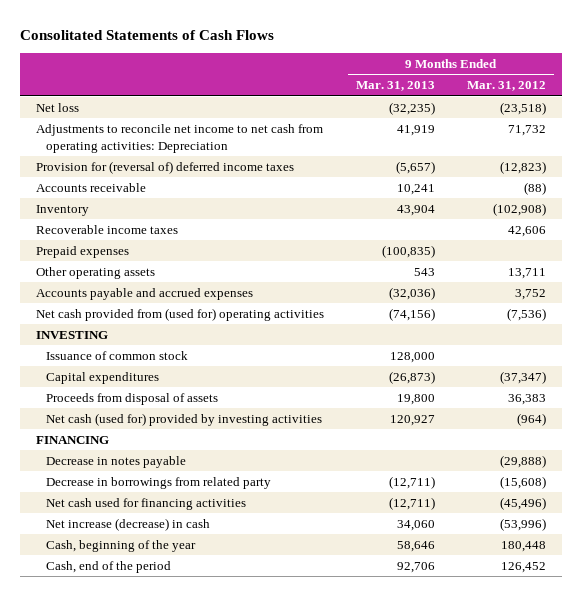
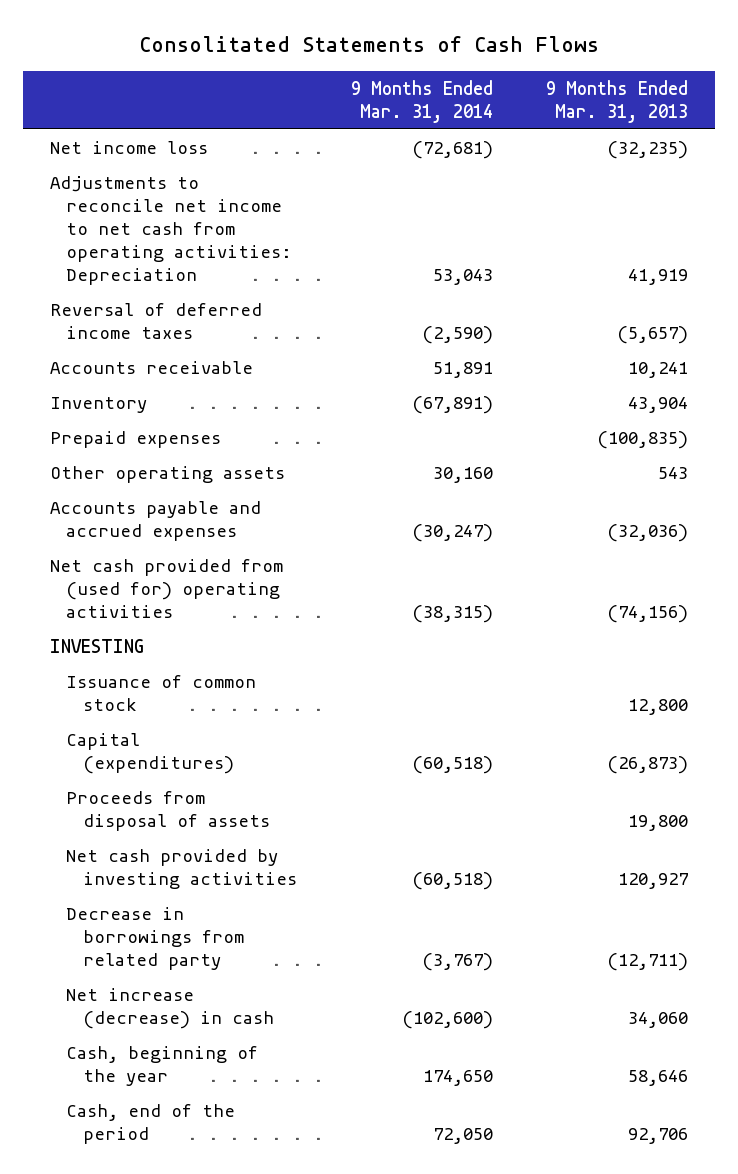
- | 9 Months Ended Mar. 31, 2013 | 9 Months Ended Mar. 31, 2012
+ | 9 Months Ended Mar. 31, 2014 | 9 Months Ended Mar. 31, 2013
- Net loss | (32,235) | (23,518)
+ Net income loss | (72,681) | (32,235)
- Provision for (reversal of) deferred income taxes | (5,657) | (12,823)
+ Reversal of deferred income taxes | (2,590) | (5,657)
- Recoverable income taxes | | 42,606
- Issuance of common stock | 128,000 |
- Capital expenditures | (26,873) | (37,347)
+ Issuance of common stock | | 12,800
+ Capital (expenditures) | (60,518) | (26,873)
- Net cash (used for) provided by investing activities | 120,927 | (964)
- FINANCING
- Decrease in notes payable | | (29,888)
+ Net cash provided by investing activities | (60,518) | 120,927
- Net cash used for financing activities | (12,711) | (45,496)

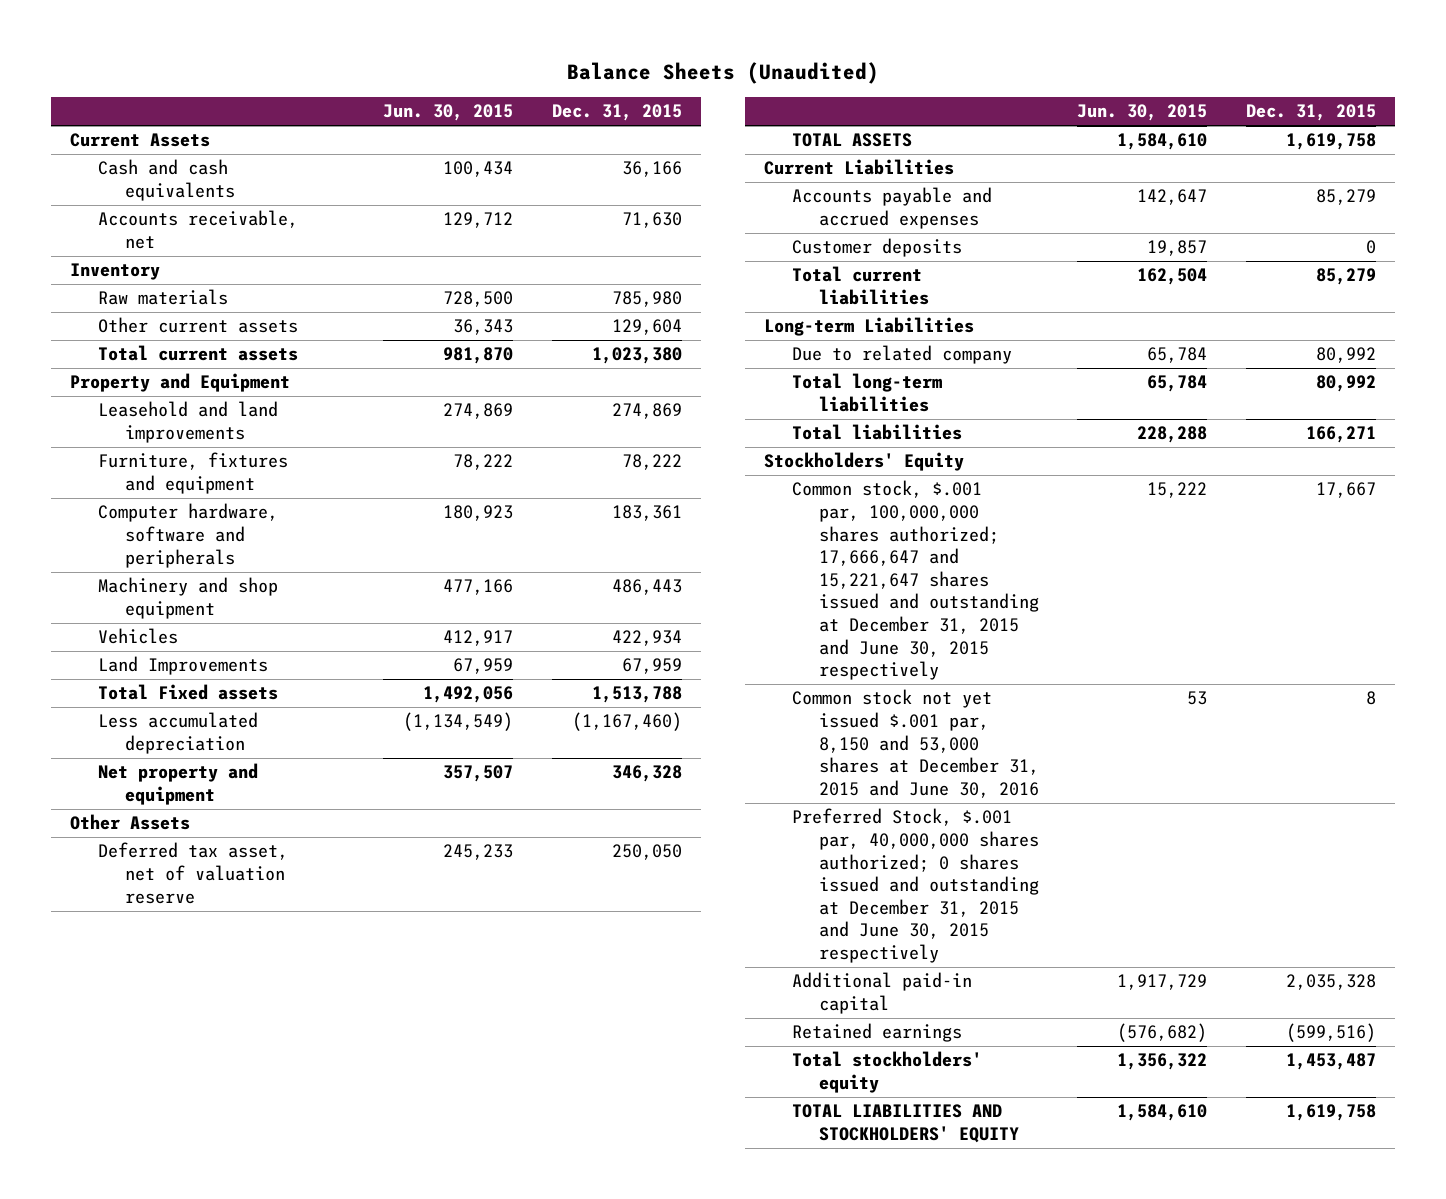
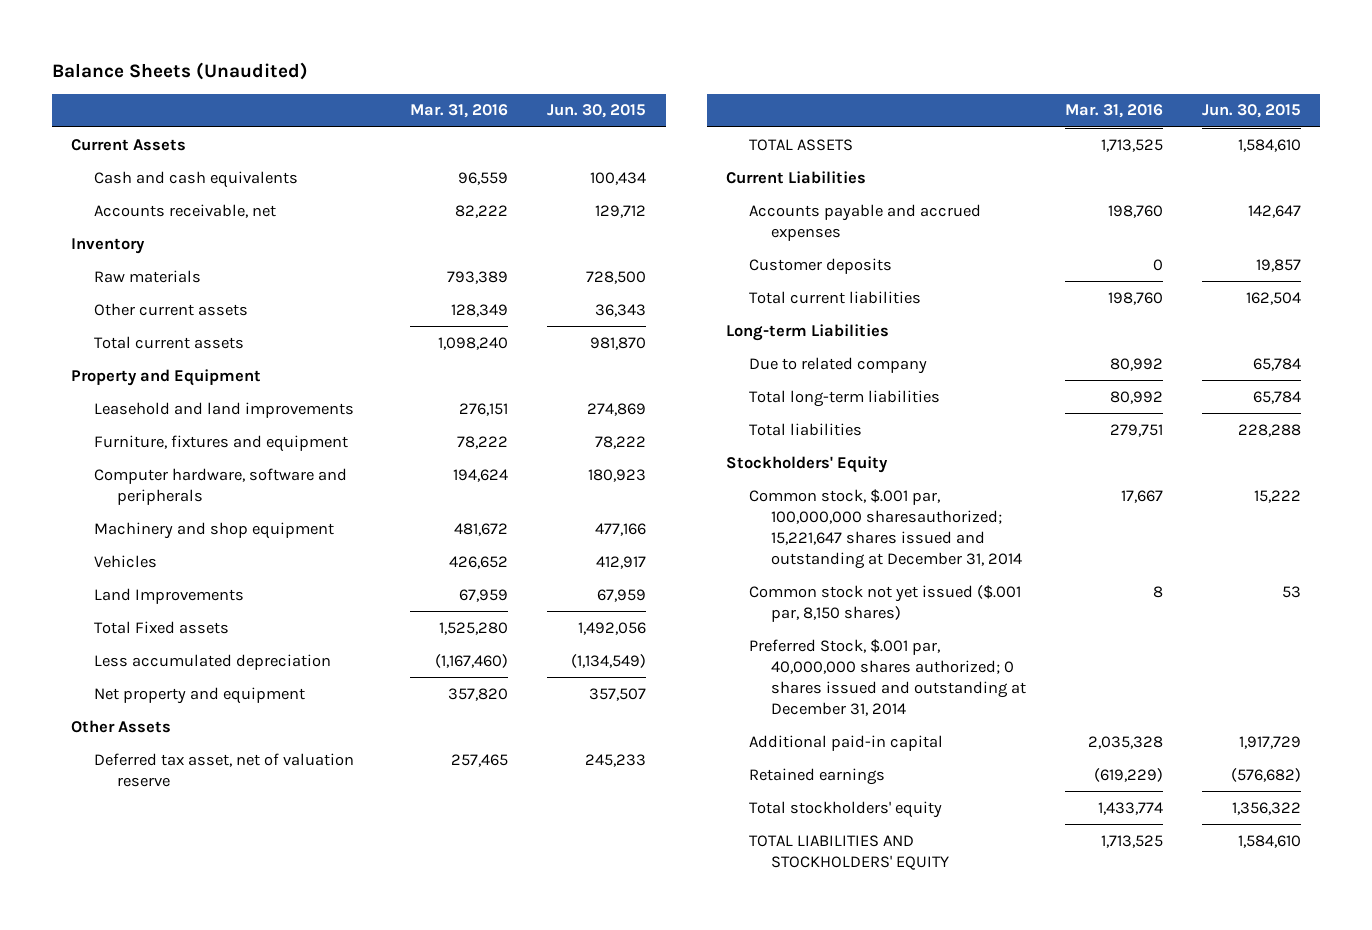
- | Jun. 30, 2015 | Dec. 31, 2015
+ | Mar. 31, 2016 | Jun. 30, 2015
- Common stock, $.001 par, 100,000,000 shares authorized; 17,666,647 and 15,221,647 shares issued and outstanding at December 31, 2015 and June 30, 2015 respectively | 15,222 | 17,667
- Common stock not yet issued $.001 par, 8,150 and 53,000 shares at December 31, 2015 and June 30, 2016 | 53 | 8
- Preferred Stock, $.001 par, 40,000,000 shares authorized; 0 shares issued and outstanding at December 31, 2015 and June 30, 2015 respectively
+ Common stock, $.001 par, 100,000,000 sharesauthorized; 15,221,647 shares issued and outstanding at December 31, 2014 | 17,667 | 15,222
+ Common stock not yet issued ($.001 par, 8,150 shares) | 8 | 53
+ Preferred Stock, $.001 par, 40,000,000 shares authorized; 0 shares issued and outstanding at December 31, 2014

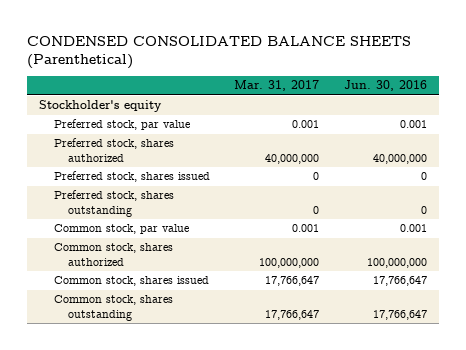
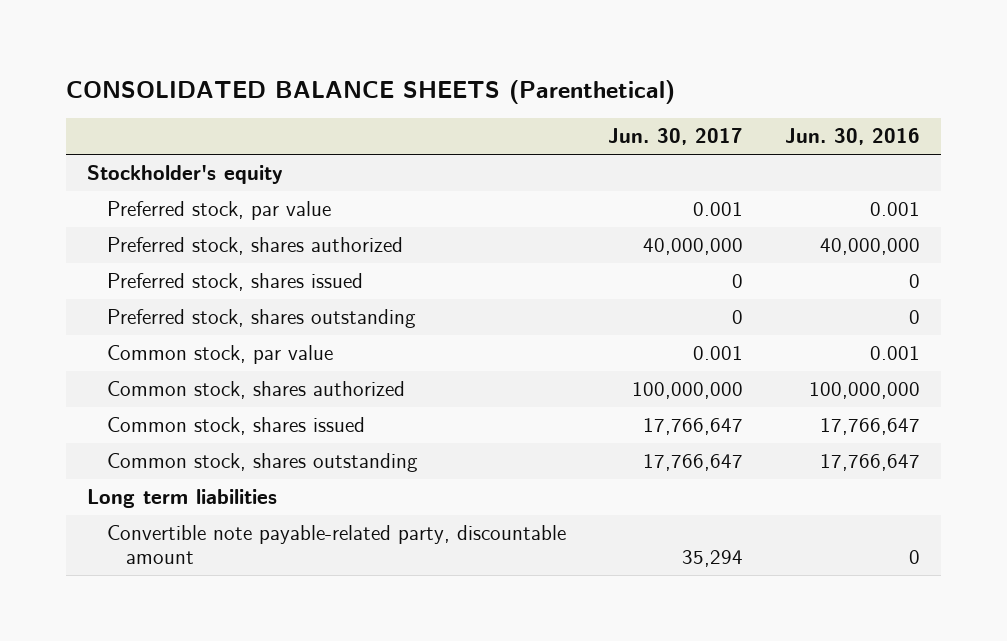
- CONDENSED CONSOLIDATED BALANCE SHEETS (Parenthetical)
+ CONSOLIDATED BALANCE SHEETS (Parenthetical)
- | Mar. 31, 2017 | Jun. 30, 2016
+ | Jun. 30, 2017 | Jun. 30, 2016
+ Long term liabilities
+ Convertible note payable-related party, discountable amount | 35,294 | 0

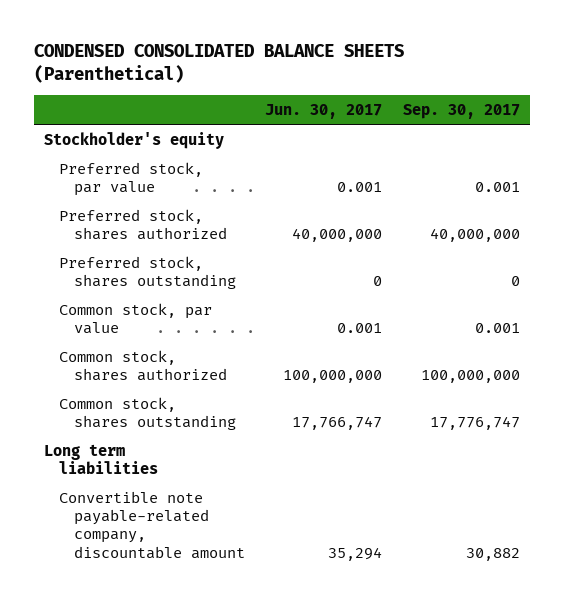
- CONSOLIDATED BALANCE SHEETS (Parenthetical)
+ CONDENSED CONSOLIDATED BALANCE SHEETS (Parenthetical)
- | Jun. 30, 2017 | Jun. 30, 2016
+ | Jun. 30, 2017 | Sep. 30, 2017
- Preferred stock, shares issued | 0 | 0
- Common stock, shares issued | 17,766,647 | 17,766,647
- Common stock, shares outstanding | 17,766,647 | 17,766,647
+ Common stock, shares outstanding | 17,766,747 | 17,776,747
- Convertible note payable-related party, discountable amount | 35,294 | 0
+ Convertible note payable-related company, discountable amount | 35,294 | 30,882

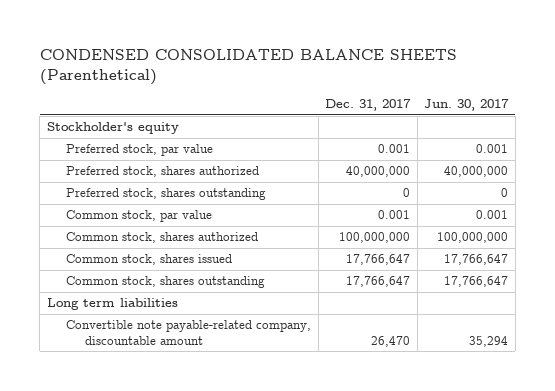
- | Jun. 30, 2017 | Sep. 30, 2017
+ | Dec. 31, 2017 | Jun. 30, 2017
- Common stock, shares outstanding | 17,766,747 | 17,776,747
+ Common stock, shares issued | 17,766,647 | 17,766,647
+ Common stock, shares outstanding | 17,766,647 | 17,766,647

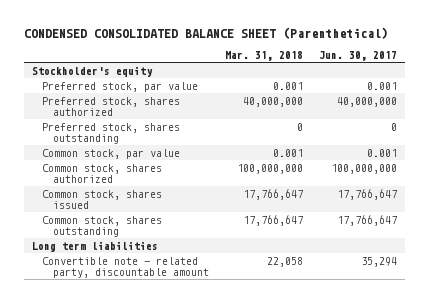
- CONDENSED CONSOLIDATED BALANCE SHEETS (Parenthetical)
+ CONDENSED CONSOLIDATED BALANCE SHEET (Parenthetical)
- | Dec. 31, 2017 | Jun. 30, 2017
+ | Mar. 31, 2018 | Jun. 30, 2017
- Convertible note payable-related company, discountable amount | 26,470 | 35,294
+ Convertible note - related party, discountable amount | 22,058 | 35,294

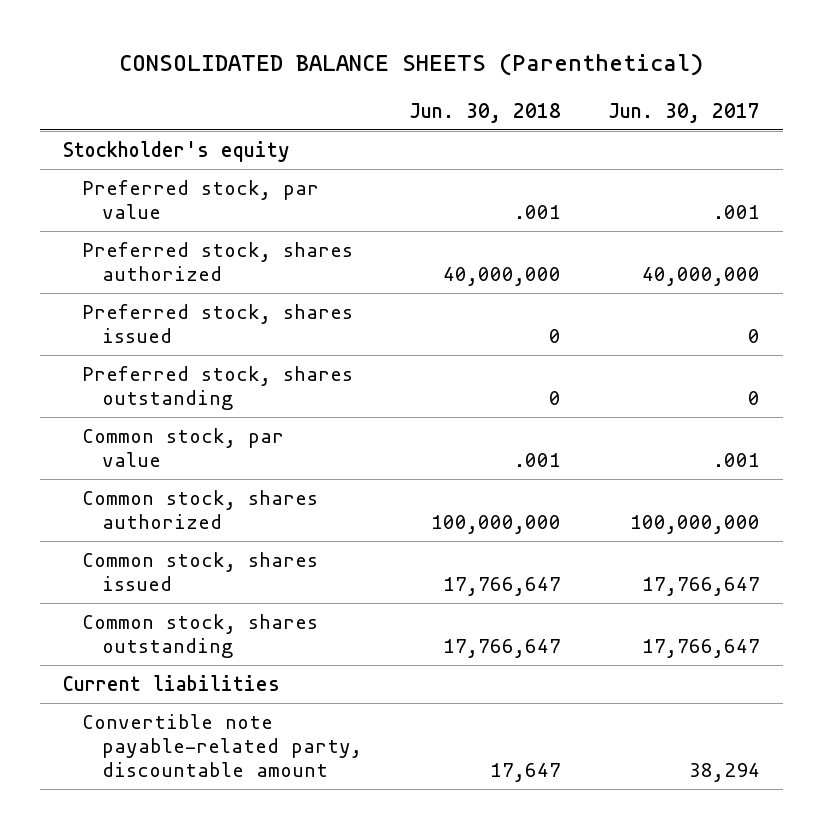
- CONDENSED CONSOLIDATED BALANCE SHEET (Parenthetical)
+ CONSOLIDATED BALANCE SHEETS (Parenthetical)
- | Mar. 31, 2018 | Jun. 30, 2017
+ | Jun. 30, 2018 | Jun. 30, 2017
- Preferred stock, par value | 0.001 | 0.001
+ Preferred stock, par value | .001 | .001
+ Preferred stock, shares issued | 0 | 0
- Common stock, par value | 0.001 | 0.001
+ Common stock, par value | .001 | .001
- Long term liabilities
- Convertible note - related party, discountable amount | 22,058 | 35,294
+ Current liabilities
+ Convertible note payable-related party, discountable amount | 17,647 | 38,294

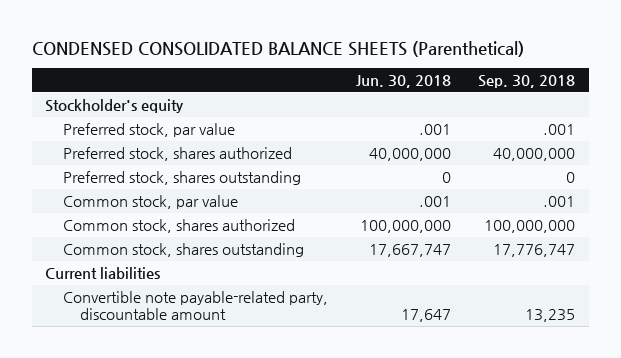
- CONSOLIDATED BALANCE SHEETS (Parenthetical)
+ CONDENSED CONSOLIDATED BALANCE SHEETS (Parenthetical)
- | Jun. 30, 2018 | Jun. 30, 2017
+ | Jun. 30, 2018 | Sep. 30, 2018
- Preferred stock, shares issued | 0 | 0
- Common stock, shares issued | 17,766,647 | 17,766,647
- Common stock, shares outstanding | 17,766,647 | 17,766,647
+ Common stock, shares outstanding | 17,667,747 | 17,776,747

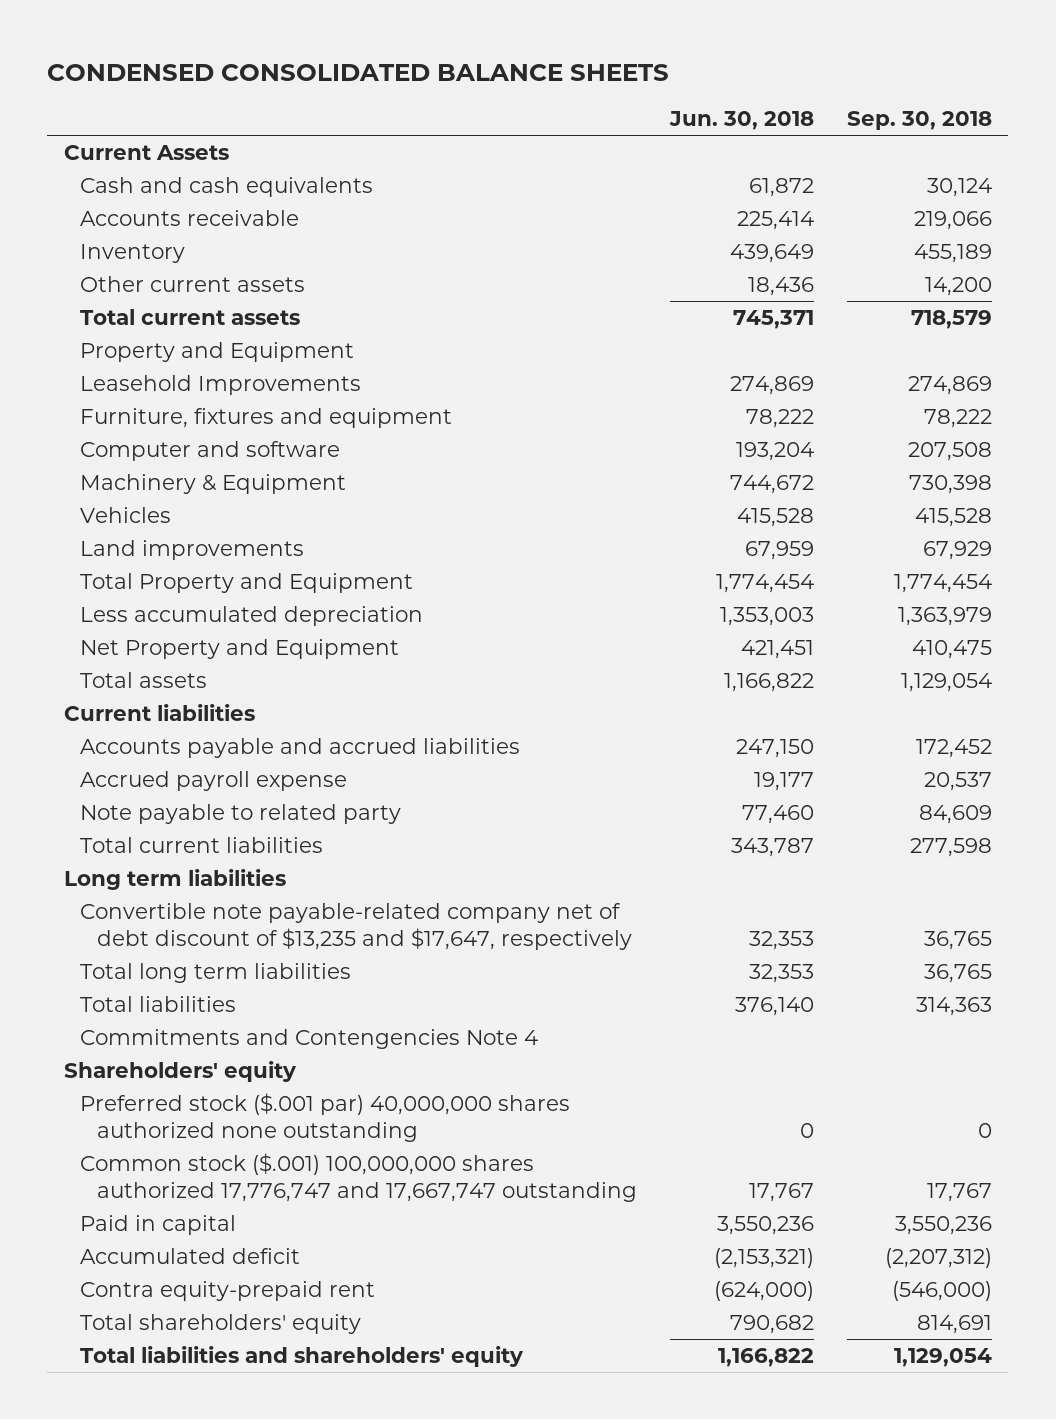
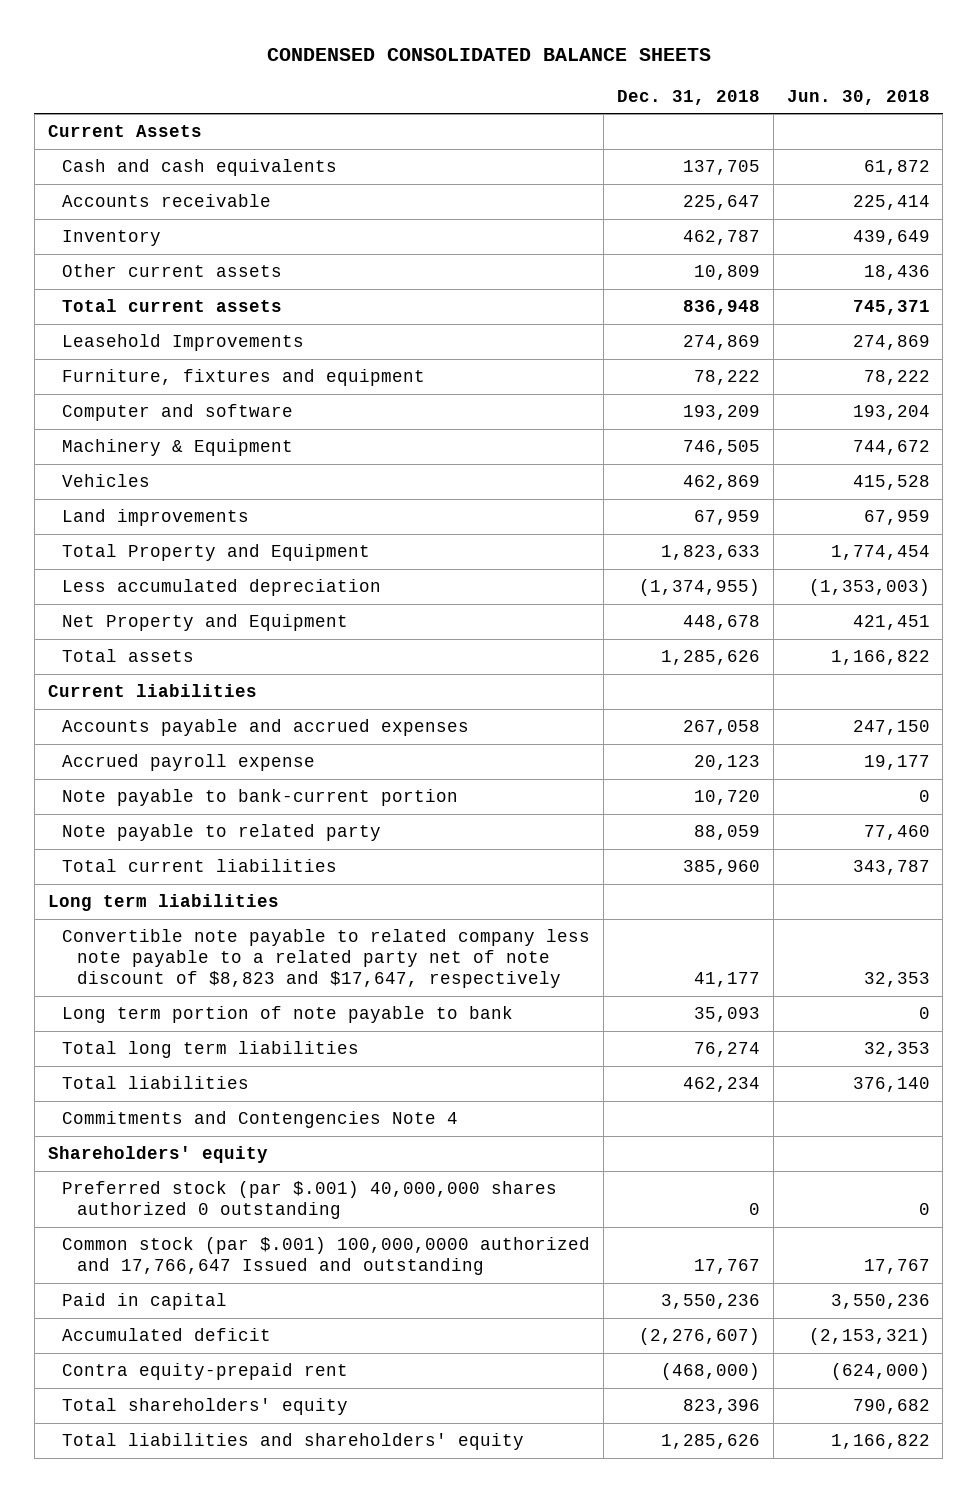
- | Jun. 30, 2018 | Sep. 30, 2018
+ | Dec. 31, 2018 | Jun. 30, 2018
- Property and Equipment
- Less accumulated depreciation | 1,353,003 | 1,363,979
+ Less accumulated depreciation | (1,374,955) | (1,353,003)
- Accounts payable and accrued liabilities | 247,150 | 172,452
+ Accounts payable and accrued expenses | 267,058 | 247,150
+ Note payable to bank-current portion | 10,720 | 0
- Convertible note payable-related company net of debt discount of $13,235 and $17,647, respectively | 32,353 | 36,765
+ Convertible note payable to related company less note payable to a related party net of note discount of $8,823 and $17,647, respectively | 41,177 | 32,353
+ Long term portion of note payable to bank | 35,093 | 0
- Preferred stock ($.001 par) 40,000,000 shares authorized none outstanding | 0 | 0
- Common stock ($.001) 100,000,000 shares authorized 17,776,747 and 17,667,747 outstanding | 17,767 | 17,767
+ Preferred stock (par $.001) 40,000,000 shares authorized 0 outstanding | 0 | 0
+ Common stock (par $.001) 100,000,0000 authorized and 17,766,647 Issued and outstanding | 17,767 | 17,767

